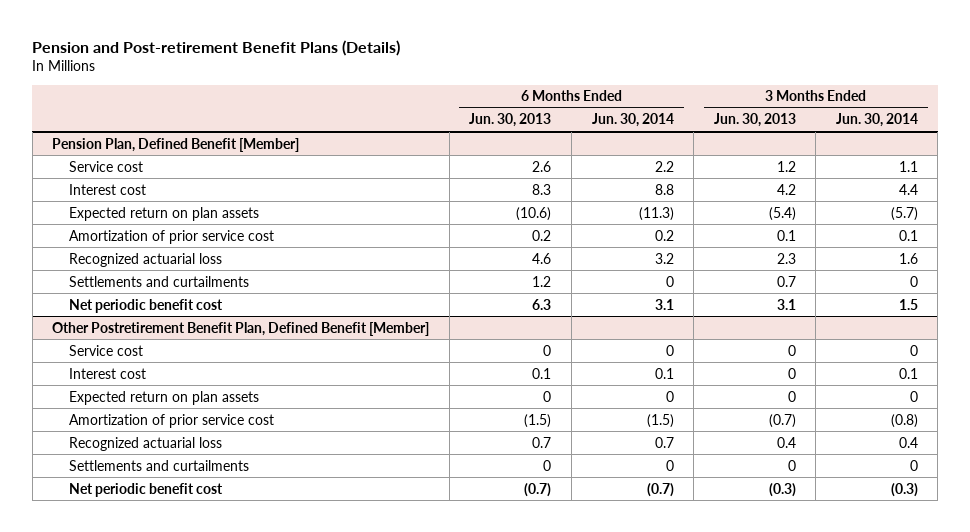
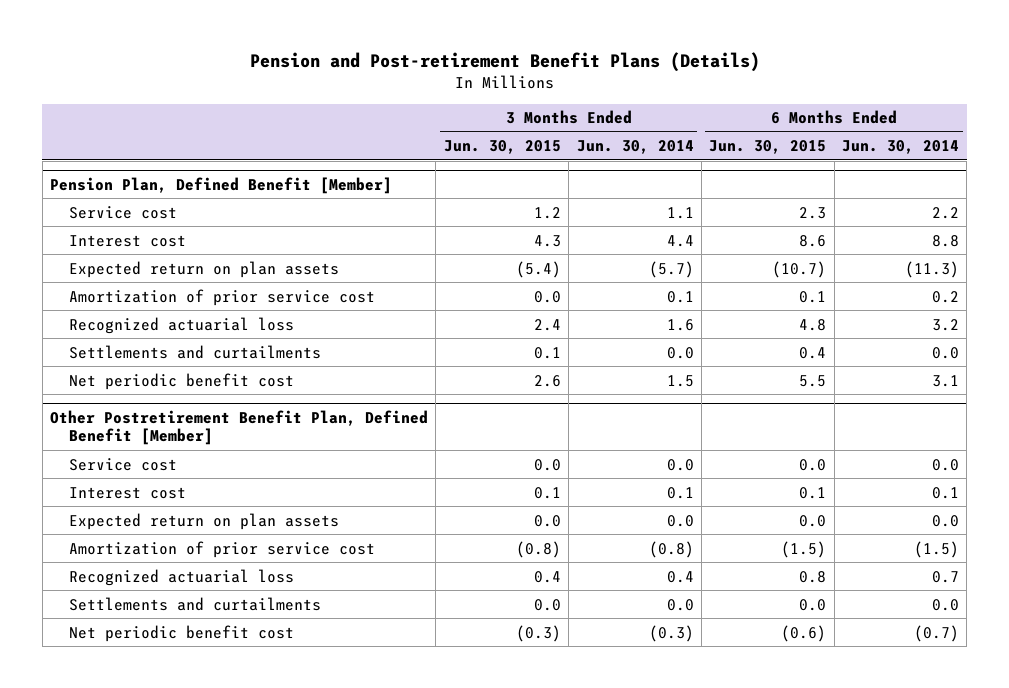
- | 6 Months Ended Jun. 30, 2013 | 6 Months Ended Jun. 30, 2014 | 3 Months Ended Jun. 30, 2013 | 3 Months Ended Jun. 30, 2014
+ | 3 Months Ended Jun. 30, 2015 | 3 Months Ended Jun. 30, 2014 | 6 Months Ended Jun. 30, 2015 | 6 Months Ended Jun. 30, 2014
@ Pension Plan, Defined Benefit [Member]
- Settlements and curtailments | 1.2 | 0 | 0.7 | 0
+ Settlements and curtailments | 0.1 | 0.0 | 0.4 | 0.0
@ Other Postretirement Benefit Plan, Defined Benefit [Member]
- Service cost | 0 | 0 | 0 | 0
+ Service cost | 0.0 | 0.0 | 0.0 | 0.0
- Expected return on plan assets | 0 | 0 | 0 | 0
+ Expected return on plan assets | 0.0 | 0.0 | 0.0 | 0.0
- Settlements and curtailments | 0 | 0 | 0 | 0
+ Settlements and curtailments | 0.0 | 0.0 | 0.0 | 0.0

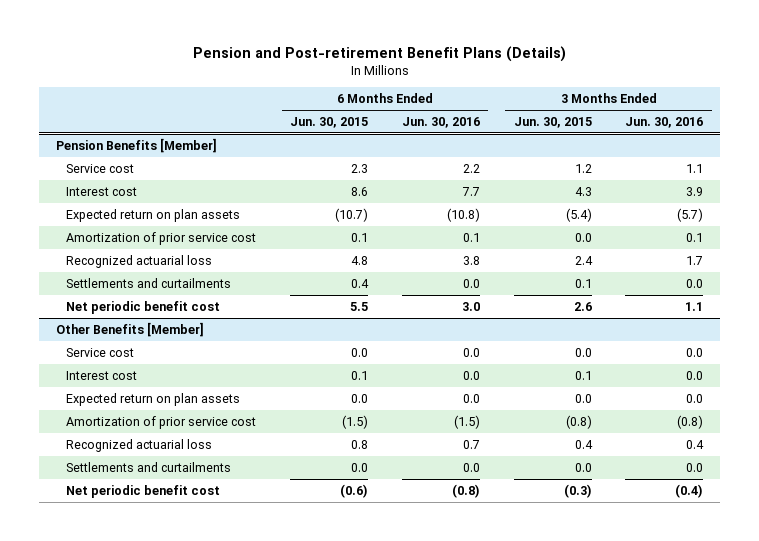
- | 3 Months Ended Jun. 30, 2015 | 3 Months Ended Jun. 30, 2014 | 6 Months Ended Jun. 30, 2015 | 6 Months Ended Jun. 30, 2014
+ | 6 Months Ended Jun. 30, 2015 | 6 Months Ended Jun. 30, 2016 | 3 Months Ended Jun. 30, 2015 | 3 Months Ended Jun. 30, 2016
- Pension Plan, Defined Benefit [Member]
+ Pension Benefits [Member]
- Other Postretirement Benefit Plan, Defined Benefit [Member]
+ Other Benefits [Member]

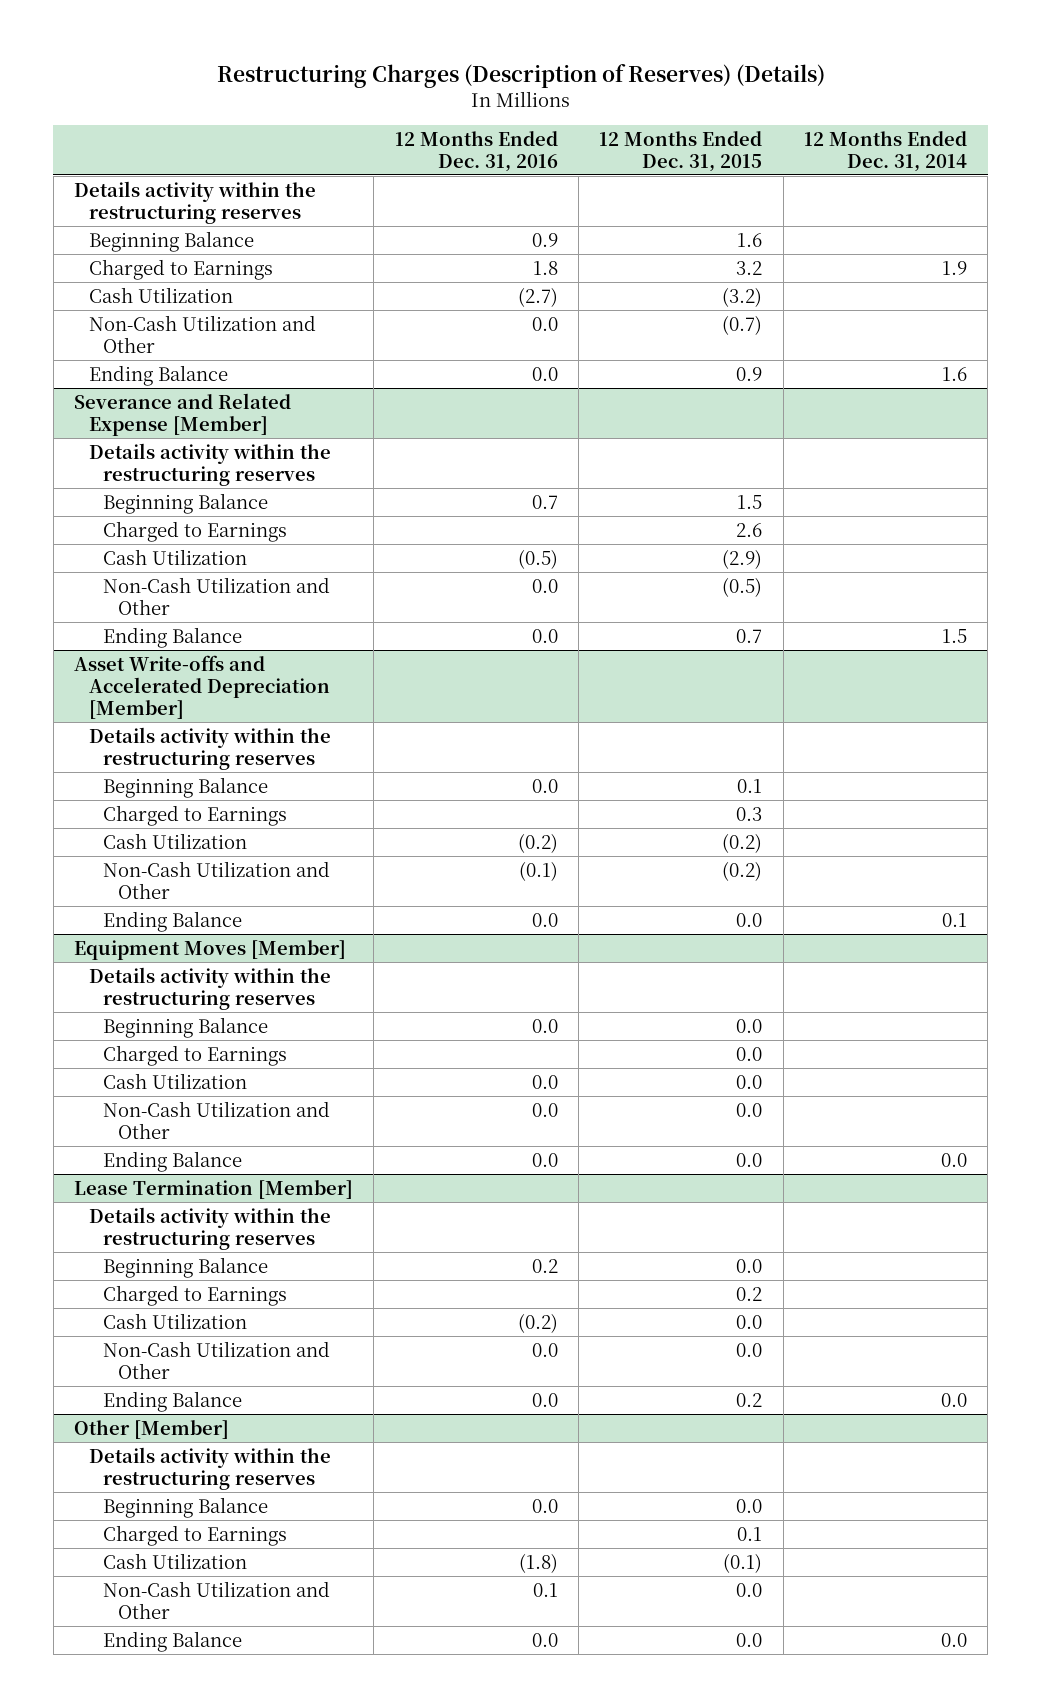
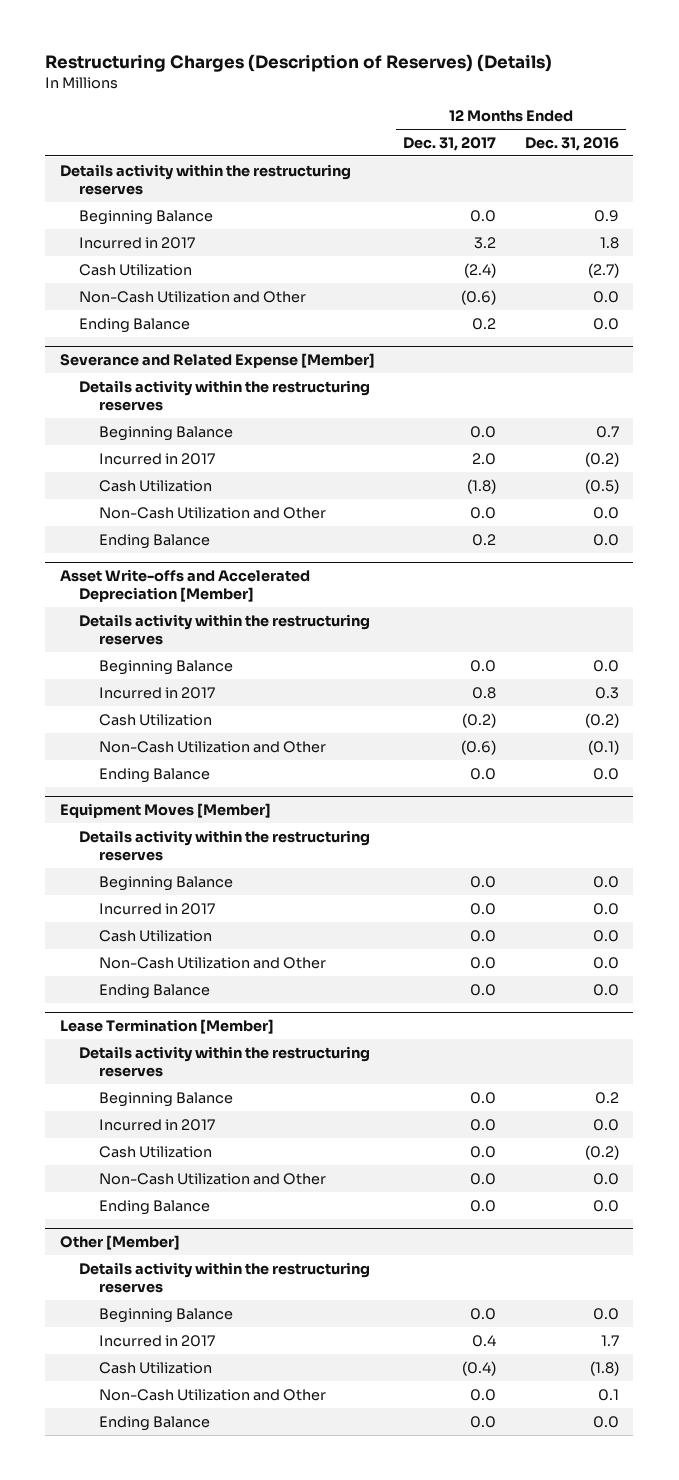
- | 12 Months Ended Dec. 31, 2016 | 12 Months Ended Dec. 31, 2015 | 12 Months Ended Dec. 31, 2014
+ | 12 Months Ended Dec. 31, 2017 | 12 Months Ended Dec. 31, 2016
- Charged to Earnings | 1.8 | 3.2 | 1.9
+ Incurred in 2017 | 3.2 | 1.8
@ Severance and Related Expense [Member]
- Charged to Earnings | | 2.6 |
+ Incurred in 2017 | 2.0 | (0.2)
@ Asset Write-offs and Accelerated Depreciation [Member]
- Charged to Earnings | | 0.3 |
+ Incurred in 2017 | 0.8 | 0.3
@ Equipment Moves [Member]
- Charged to Earnings | | 0.0 |
+ Incurred in 2017 | 0.0 | 0.0
@ Lease Termination [Member]
- Charged to Earnings | | 0.2 |
+ Incurred in 2017 | 0.0 | 0.0
@ Other [Member]
- Charged to Earnings | | 0.1 |
+ Incurred in 2017 | 0.4 | 1.7

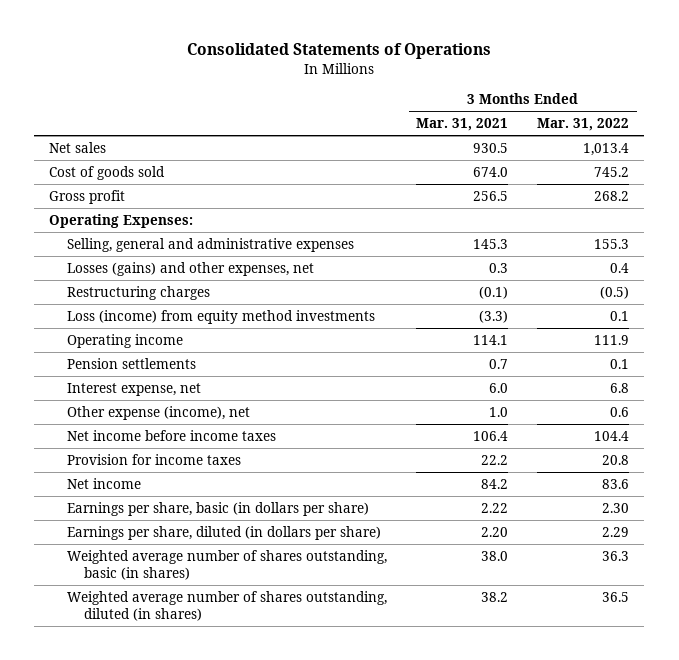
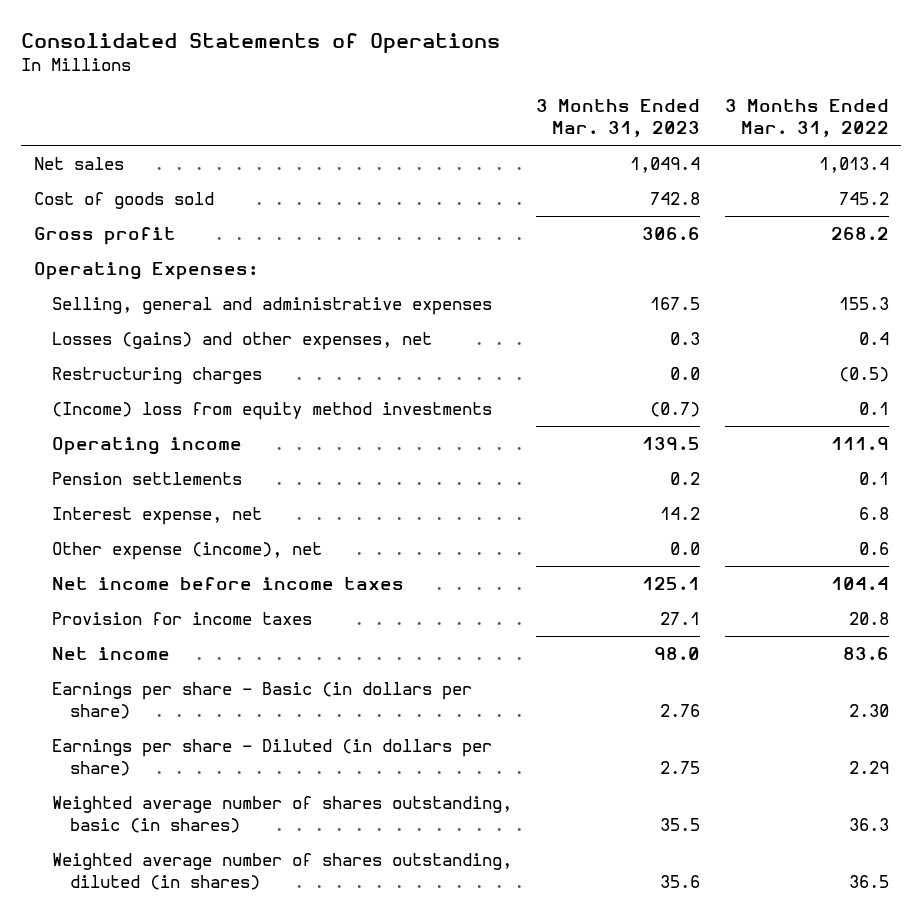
- | 3 Months Ended Mar. 31, 2021 | 3 Months Ended Mar. 31, 2022
+ | 3 Months Ended Mar. 31, 2023 | 3 Months Ended Mar. 31, 2022
- Loss (income) from equity method investments | (3.3) | 0.1
+ (Income) loss from equity method investments | (0.7) | 0.1
- Earnings per share, basic (in dollars per share) | 2.22 | 2.30
- Earnings per share, diluted (in dollars per share) | 2.20 | 2.29
+ Earnings per share - Basic (in dollars per share) | 2.76 | 2.30
+ Earnings per share - Diluted (in dollars per share) | 2.75 | 2.29

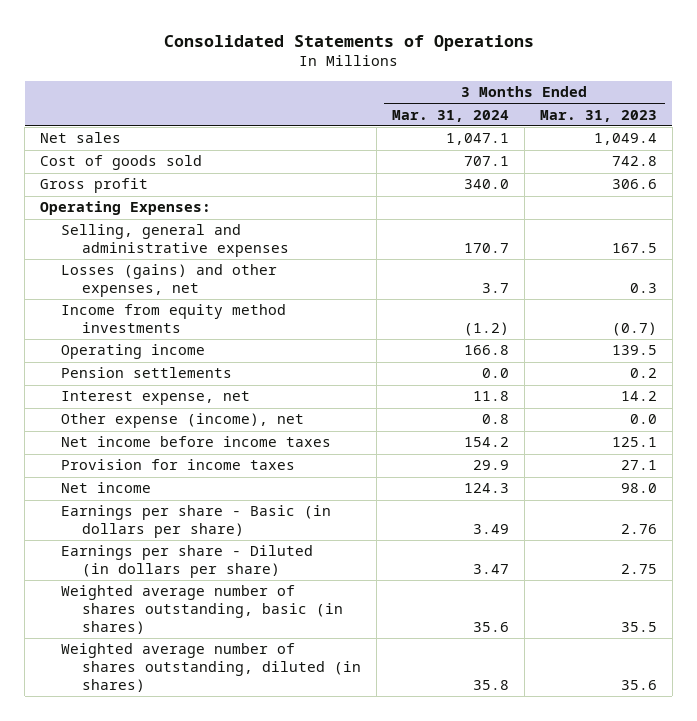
- | 3 Months Ended Mar. 31, 2023 | 3 Months Ended Mar. 31, 2022
+ | 3 Months Ended Mar. 31, 2024 | 3 Months Ended Mar. 31, 2023
- Restructuring charges | 0.0 | (0.5)
- (Income) loss from equity method investments | (0.7) | 0.1
+ Income from equity method investments | (1.2) | (0.7)

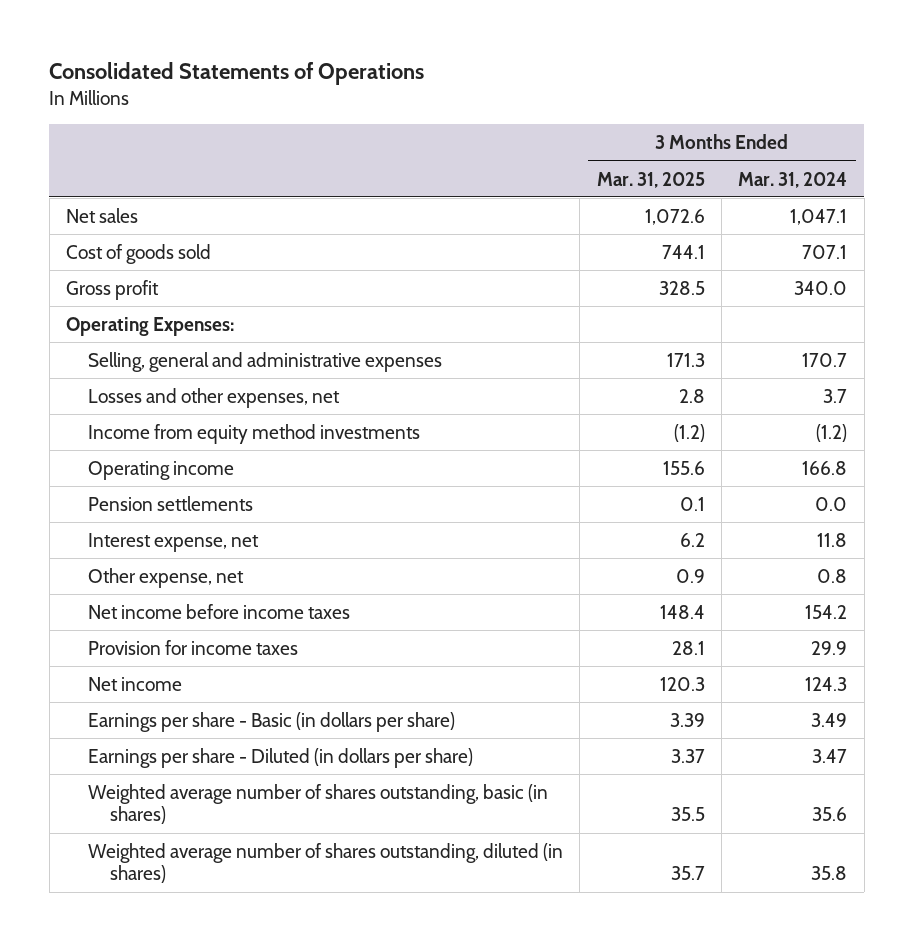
- | 3 Months Ended Mar. 31, 2024 | 3 Months Ended Mar. 31, 2023
+ | 3 Months Ended Mar. 31, 2025 | 3 Months Ended Mar. 31, 2024
- Losses (gains) and other expenses, net | 3.7 | 0.3
+ Losses and other expenses, net | 2.8 | 3.7
- Other expense (income), net | 0.8 | 0.0
+ Other expense, net | 0.9 | 0.8

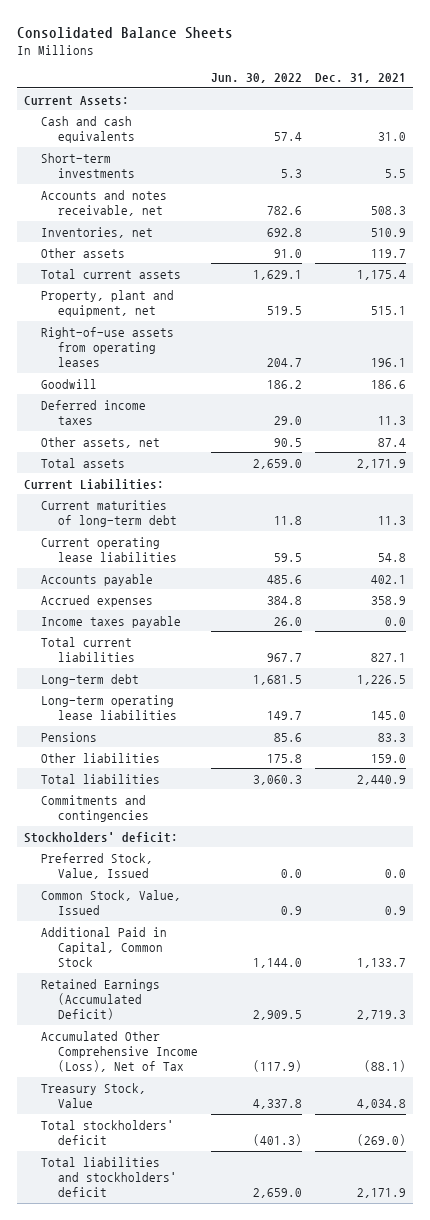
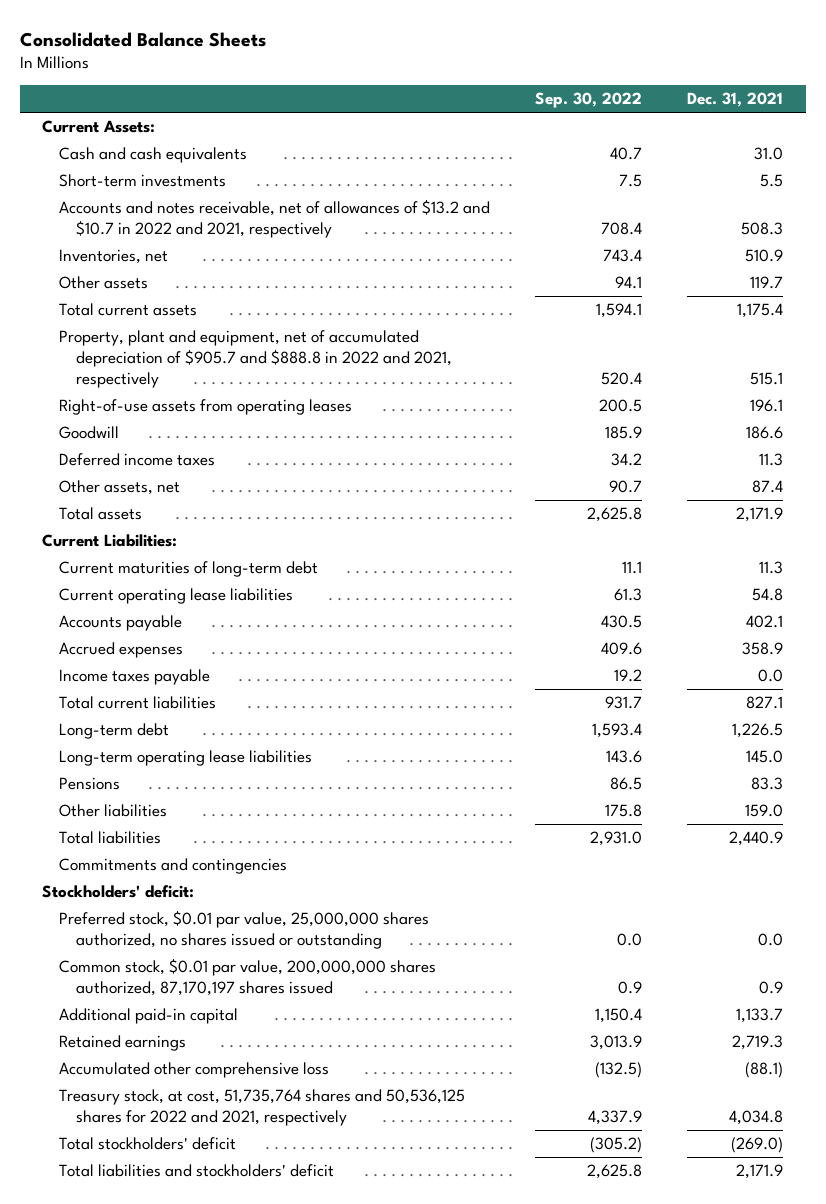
- | Jun. 30, 2022 | Dec. 31, 2021
+ | Sep. 30, 2022 | Dec. 31, 2021
- Accounts and notes receivable, net | 782.6 | 508.3
+ Accounts and notes receivable, net of allowances of $13.2 and $10.7 in 2022 and 2021, respectively | 708.4 | 508.3
- Property, plant and equipment, net | 519.5 | 515.1
+ Property, plant and equipment, net of accumulated depreciation of $905.7 and $888.8 in 2022 and 2021, respectively | 520.4 | 515.1
- Preferred Stock, Value, Issued | 0.0 | 0.0
- Common Stock, Value, Issued | 0.9 | 0.9
- Additional Paid in Capital, Common Stock | 1,144.0 | 1,133.7
- Retained Earnings (Accumulated Deficit) | 2,909.5 | 2,719.3
- Accumulated Other Comprehensive Income (Loss), Net of Tax | (117.9) | (88.1)
- Treasury Stock, Value | 4,337.8 | 4,034.8
+ Preferred stock, $0.01 par value, 25,000,000 shares authorized, no shares issued or outstanding | 0.0 | 0.0
+ Common stock, $0.01 par value, 200,000,000 shares authorized, 87,170,197 shares issued | 0.9 | 0.9
+ Additional paid-in capital | 1,150.4 | 1,133.7
+ Retained earnings | 3,013.9 | 2,719.3
+ Accumulated other comprehensive loss | (132.5) | (88.1)
+ Treasury stock, at cost, 51,735,764 shares and 50,536,125 shares for 2022 and 2021, respectively | 4,337.9 | 4,034.8

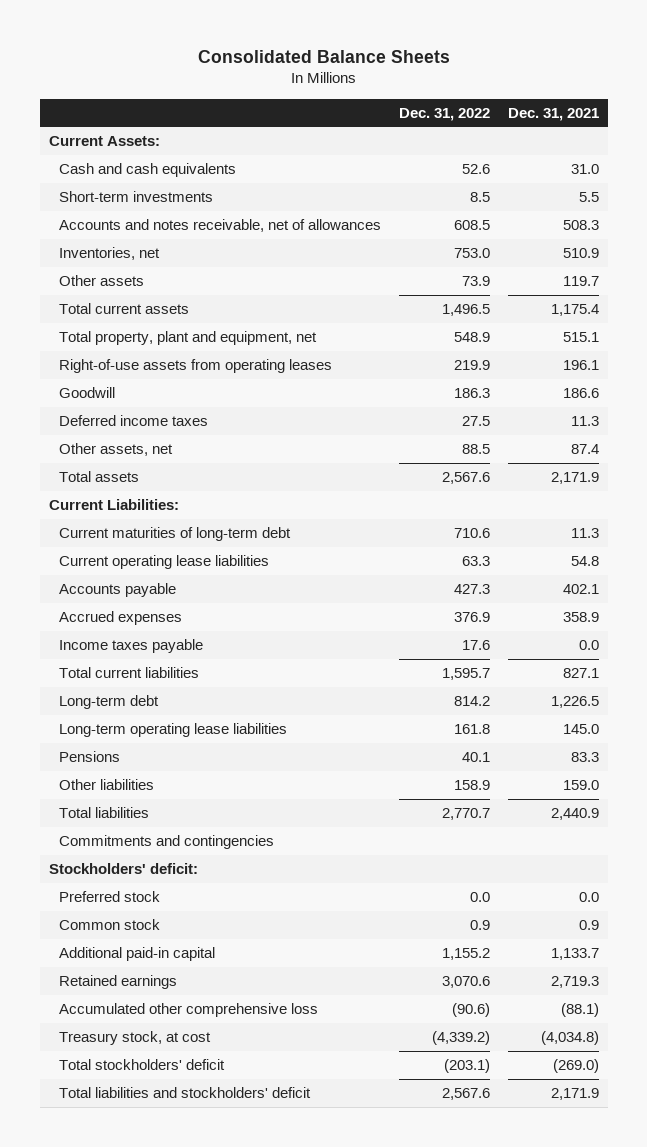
- | Sep. 30, 2022 | Dec. 31, 2021
+ | Dec. 31, 2022 | Dec. 31, 2021
- Accounts and notes receivable, net of allowances of $13.2 and $10.7 in 2022 and 2021, respectively | 708.4 | 508.3
+ Accounts and notes receivable, net of allowances | 608.5 | 508.3
- Property, plant and equipment, net of accumulated depreciation of $905.7 and $888.8 in 2022 and 2021, respectively | 520.4 | 515.1
+ Total property, plant and equipment, net | 548.9 | 515.1
- Preferred stock, $0.01 par value, 25,000,000 shares authorized, no shares issued or outstanding | 0.0 | 0.0
- Common stock, $0.01 par value, 200,000,000 shares authorized, 87,170,197 shares issued | 0.9 | 0.9
+ Preferred stock | 0.0 | 0.0
+ Common stock | 0.9 | 0.9
- Treasury stock, at cost, 51,735,764 shares and 50,536,125 shares for 2022 and 2021, respectively | 4,337.9 | 4,034.8
+ Treasury stock, at cost | (4,339.2) | (4,034.8)

